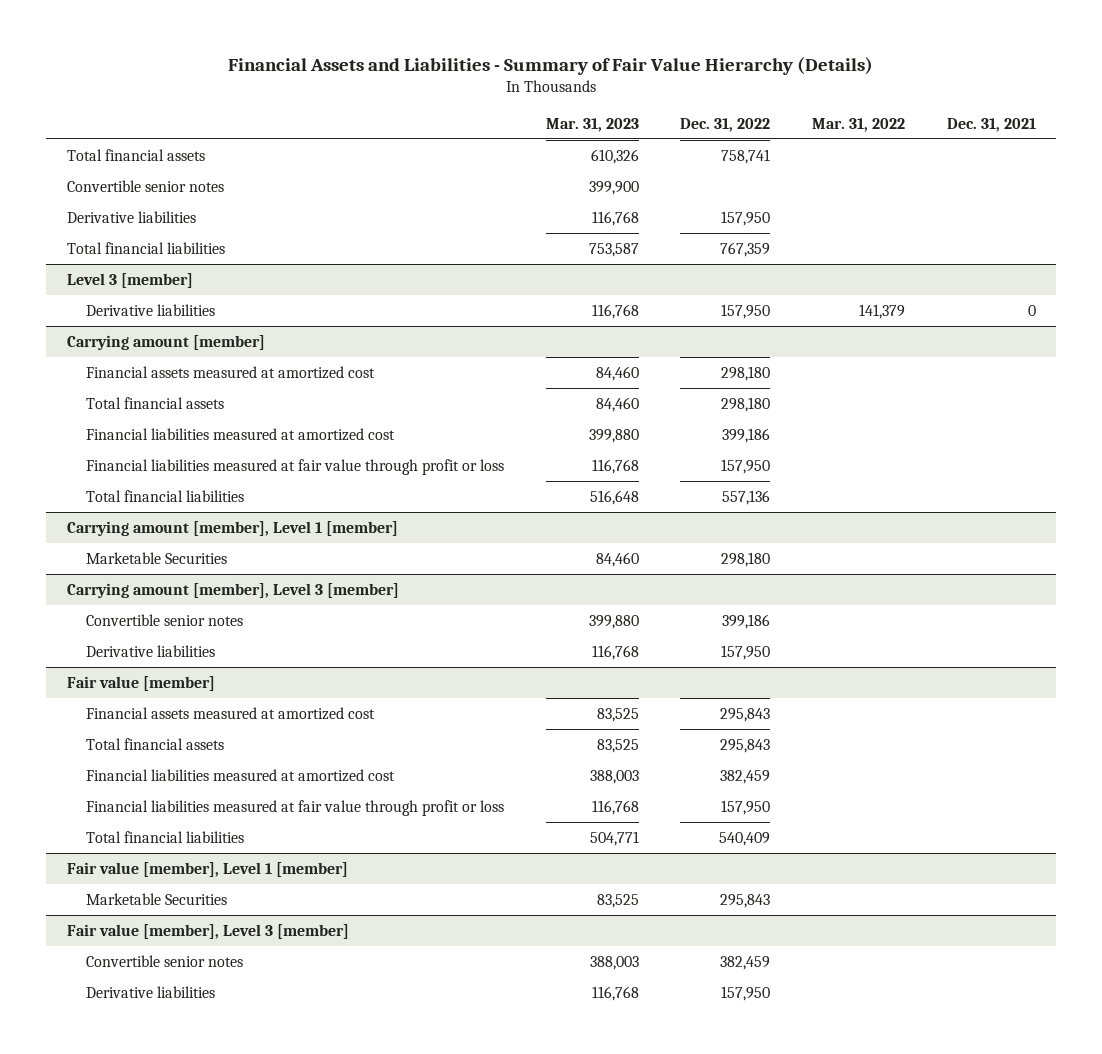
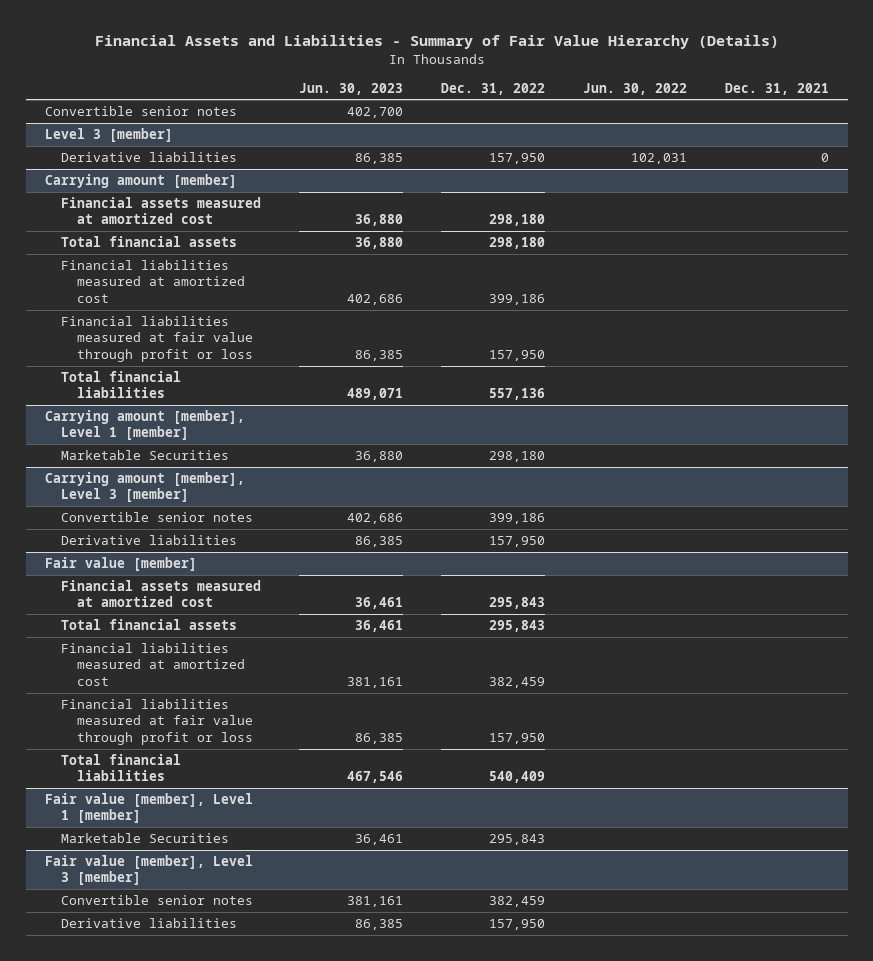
- | Mar. 31, 2023 | Dec. 31, 2022 | Mar. 31, 2022 | Dec. 31, 2021
+ | Jun. 30, 2023 | Dec. 31, 2022 | Jun. 30, 2022 | Dec. 31, 2021
- Total financial assets | 610,326 | 758,741 | |
- Derivative liabilities | 116,768 | 157,950 | |
- Total financial liabilities | 753,587 | 767,359 | |

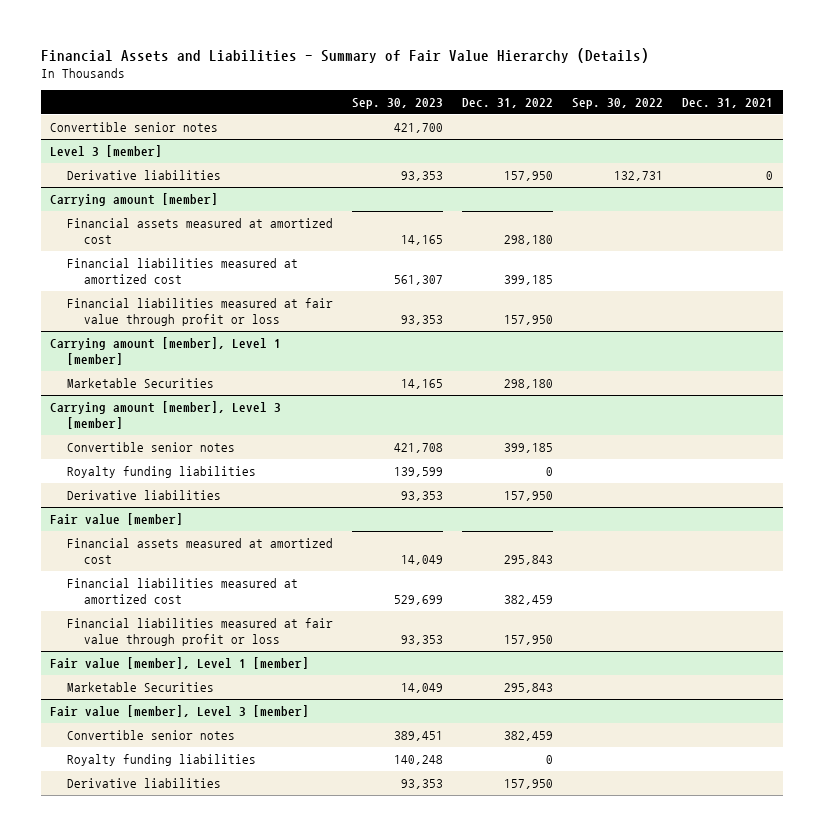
- | Jun. 30, 2023 | Dec. 31, 2022 | Jun. 30, 2022 | Dec. 31, 2021
+ | Sep. 30, 2023 | Dec. 31, 2022 | Sep. 30, 2022 | Dec. 31, 2021
@ Carrying amount [member]
- Total financial assets | 36,880 | 298,180 | |
- Financial liabilities measured at amortized cost | 402,686 | 399,186 | |
+ Financial liabilities measured at amortized cost | 561,307 | 399,185 | |
- Total financial liabilities | 489,071 | 557,136 | |
@ Carrying amount [member], Level 3 [member]
- Convertible senior notes | 402,686 | 399,186 | |
+ Convertible senior notes | 421,708 | 399,185 | |
+ Royalty funding liabilities | 139,599 | 0 | |
@ Fair value [member]
- Total financial assets | 36,461 | 295,843 | |
- Total financial liabilities | 467,546 | 540,409 | |
@ Fair value [member], Level 3 [member]
+ Royalty funding liabilities | 140,248 | 0 | |

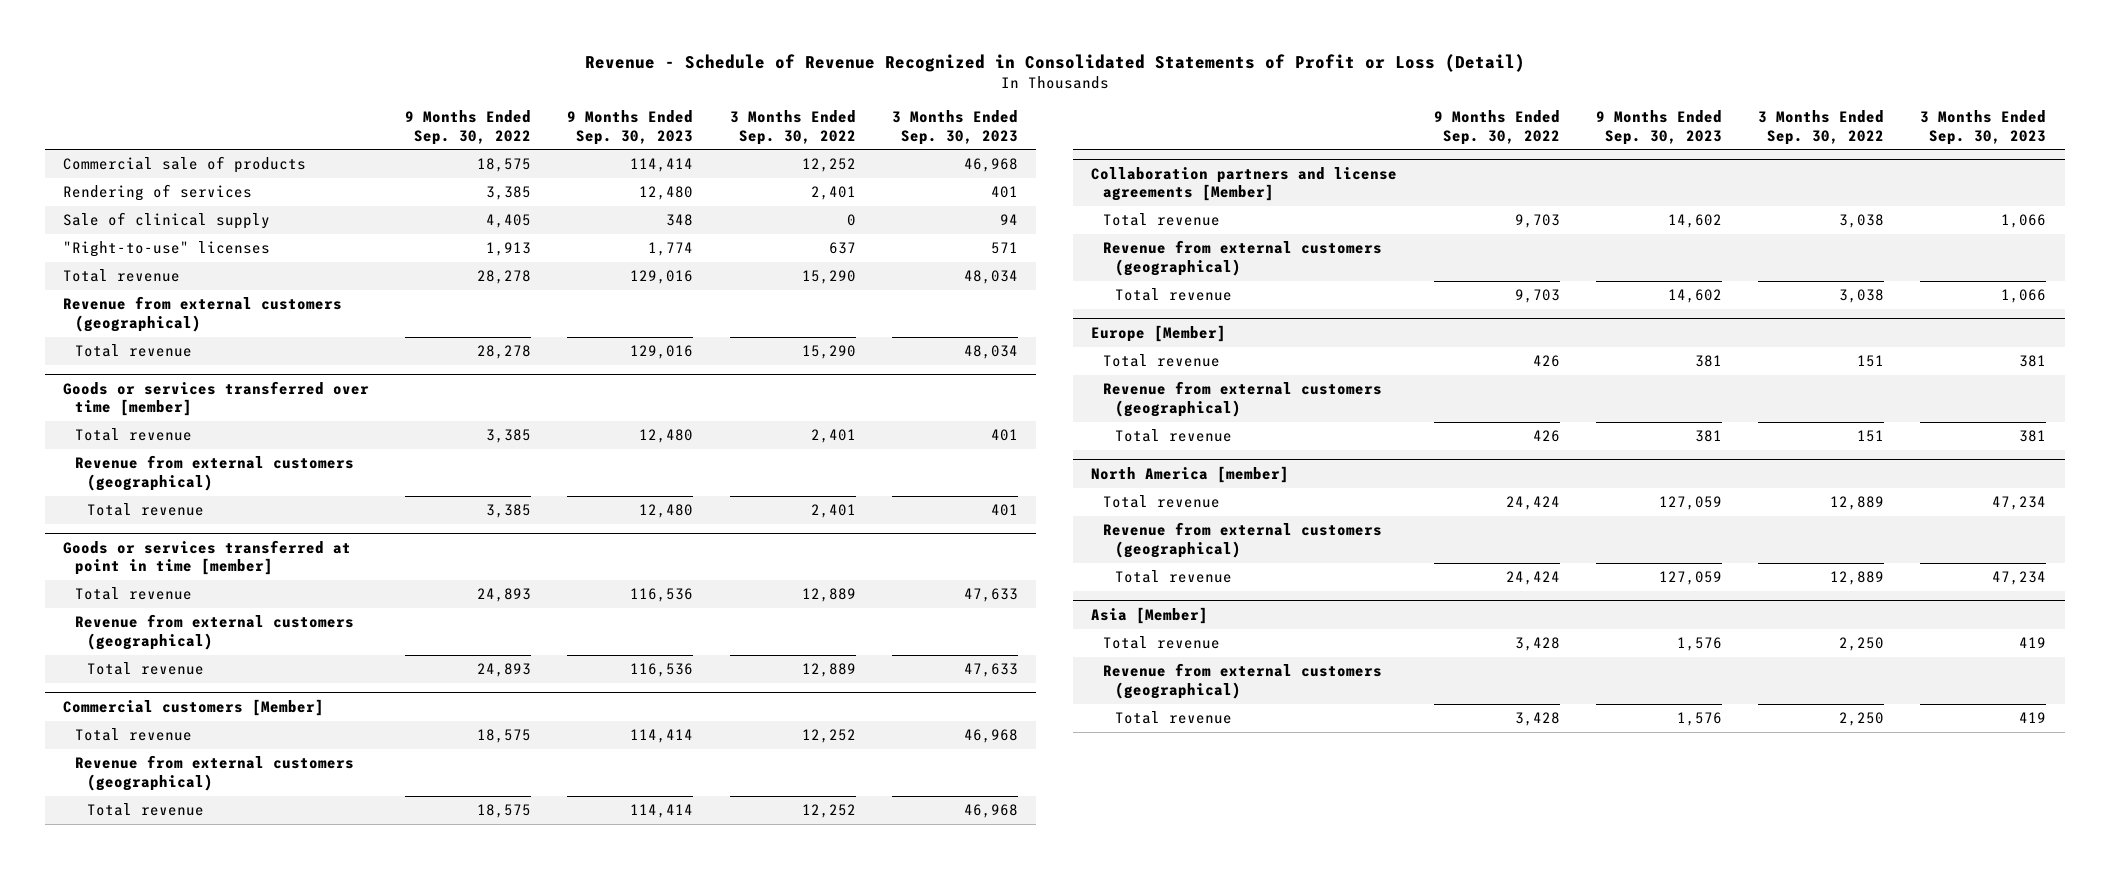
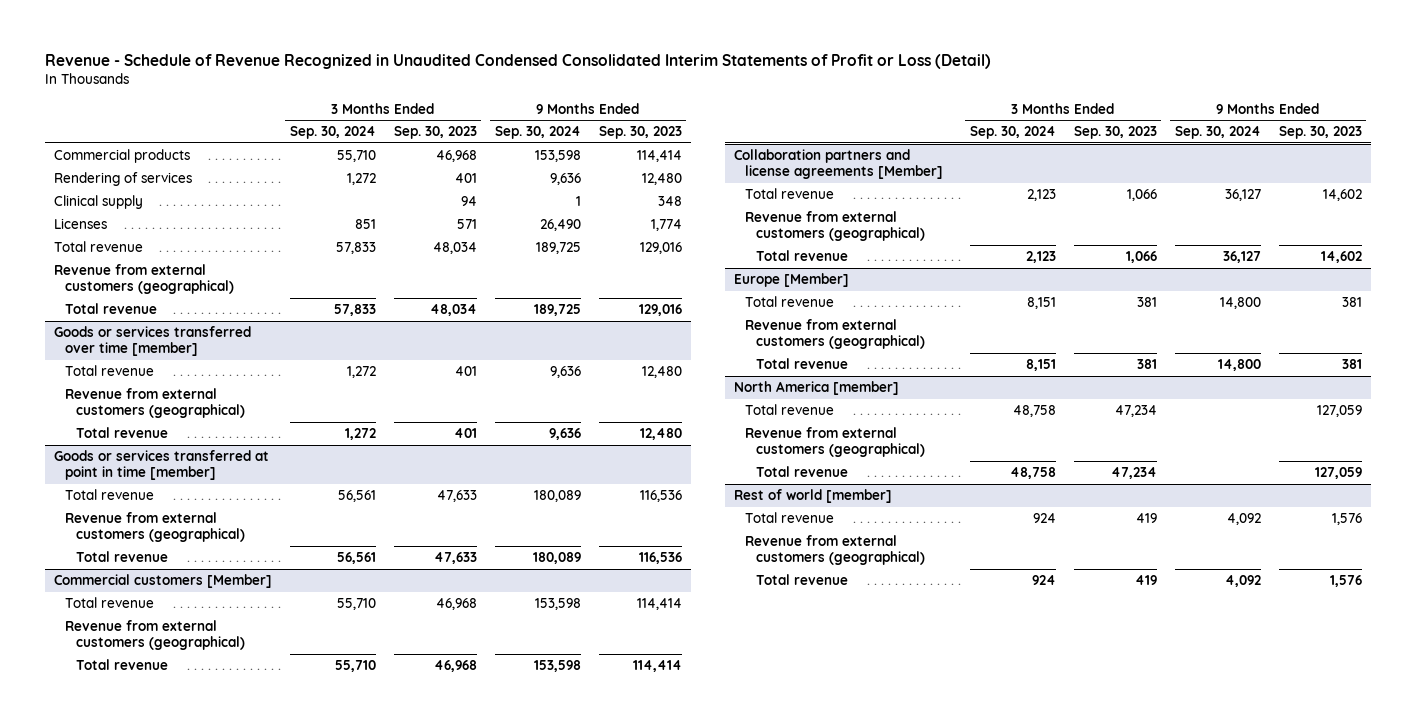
- Revenue - Schedule of Revenue Recognized in Consolidated Statements of Profit or Loss (Detail)
+ Revenue - Schedule of Revenue Recognized in Unaudited Condensed Consolidated Interim Statements of Profit or Loss (Detail)
- | 9 Months Ended Sep. 30, 2022 | 9 Months Ended Sep. 30, 2023 | 3 Months Ended Sep. 30, 2022 | 3 Months Ended Sep. 30, 2023
+ | 3 Months Ended Sep. 30, 2024 | 3 Months Ended Sep. 30, 2023 | 9 Months Ended Sep. 30, 2024 | 9 Months Ended Sep. 30, 2023
- Commercial sale of products | 18,575 | 114,414 | 12,252 | 46,968
+ Commercial products | 55,710 | 46,968 | 153,598 | 114,414
- Sale of clinical supply | 4,405 | 348 | 0 | 94
- "Right-to-use" licenses | 1,913 | 1,774 | 637 | 571
+ Clinical supply | | 94 | 1 | 348
+ Licenses | 851 | 571 | 26,490 | 1,774
- Asia [Member]
+ Rest of world [member]

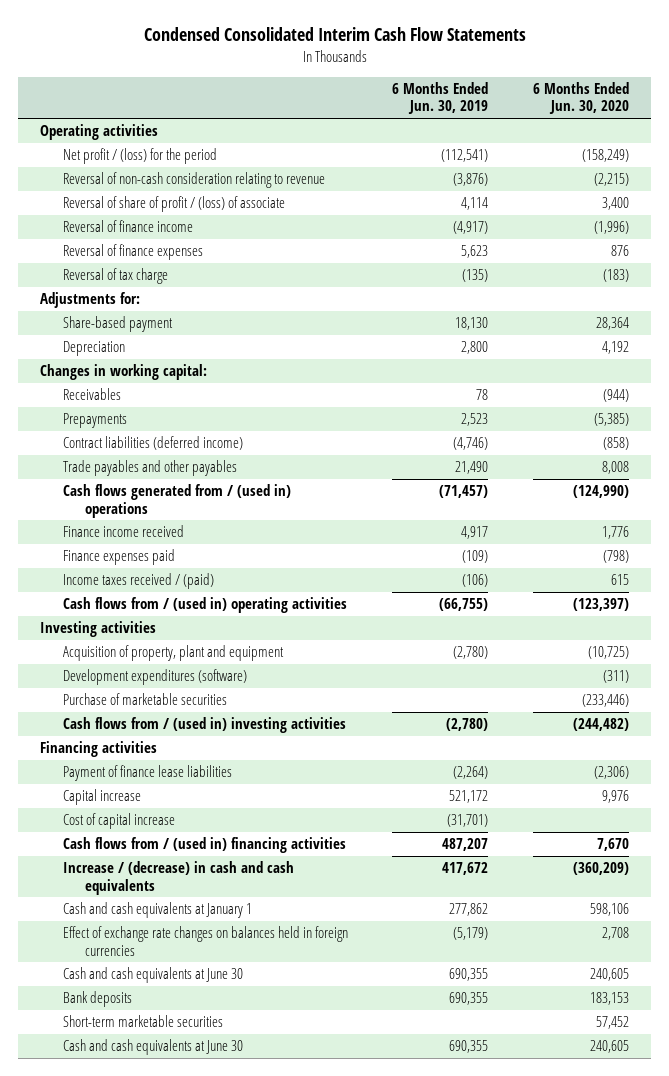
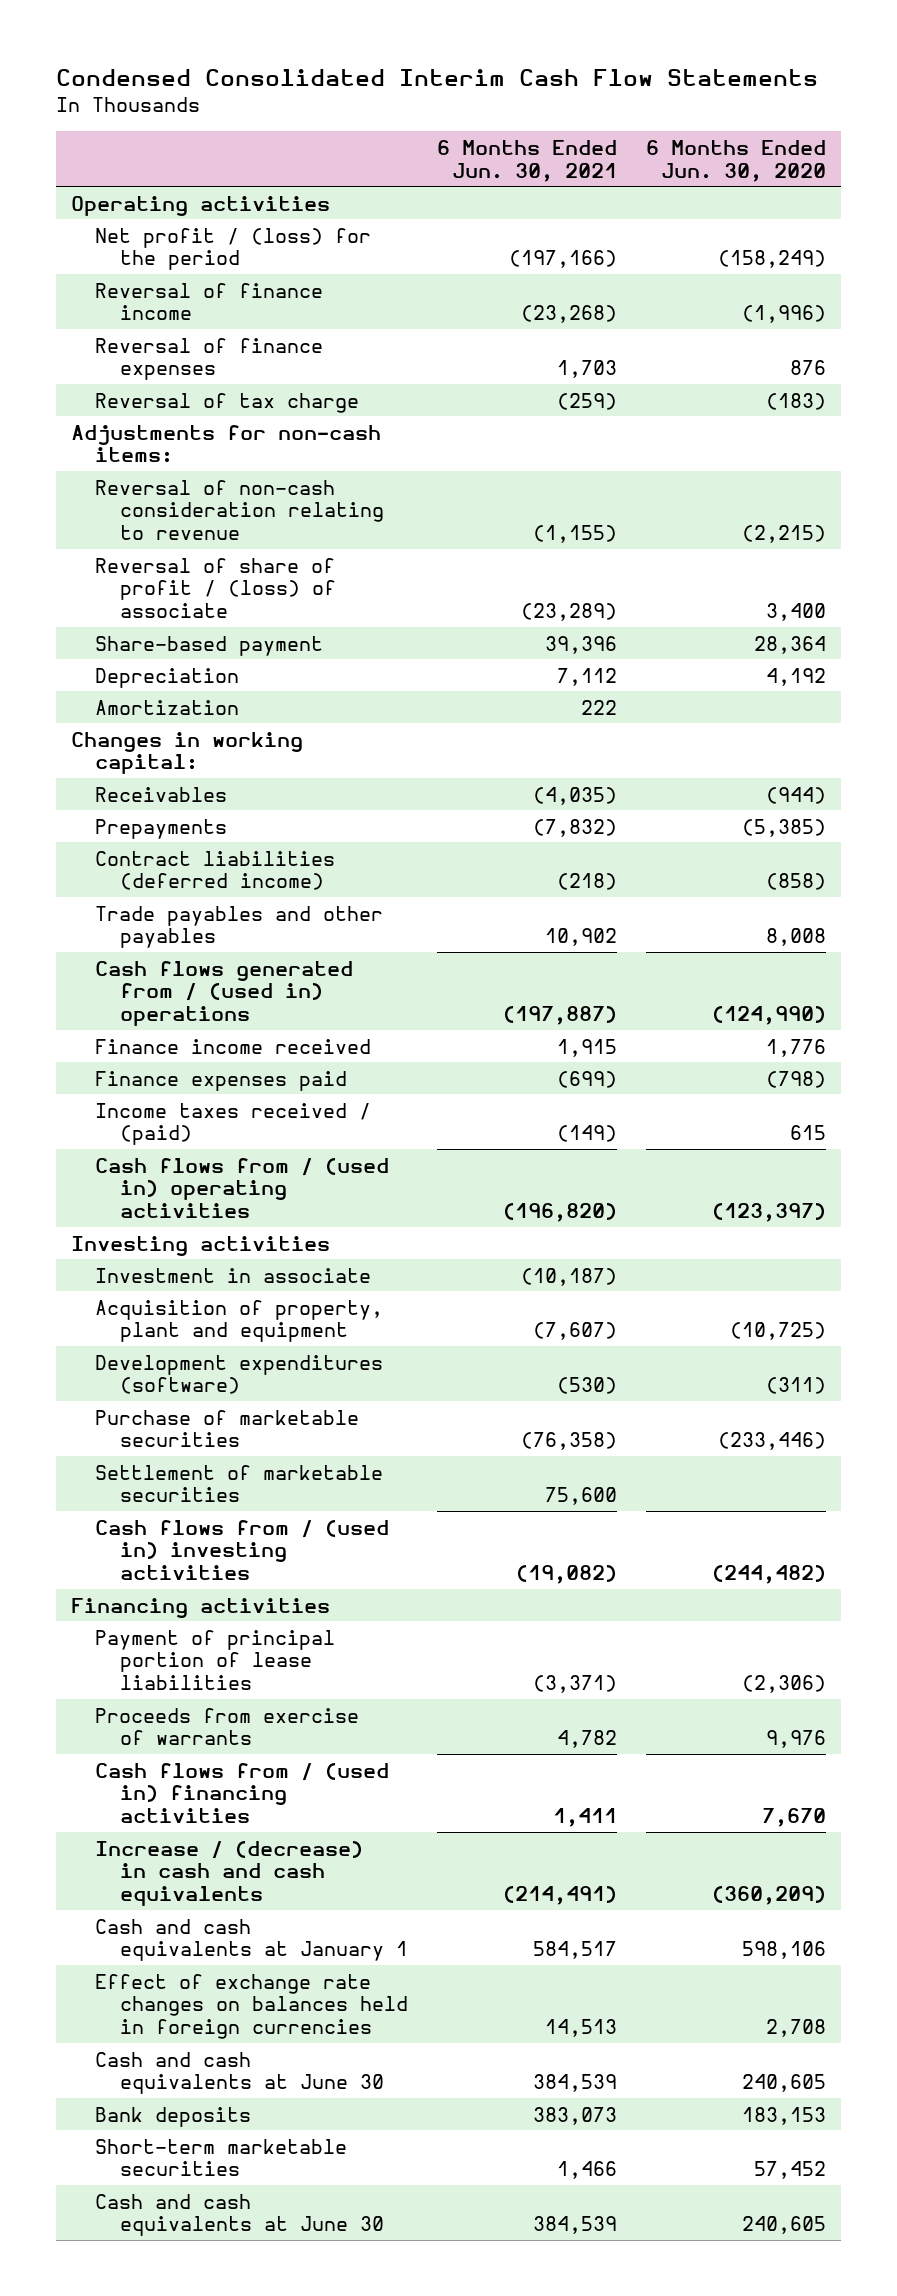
- | 6 Months Ended Jun. 30, 2019 | 6 Months Ended Jun. 30, 2020
+ | 6 Months Ended Jun. 30, 2021 | 6 Months Ended Jun. 30, 2020
- Adjustments for:
+ Adjustments for non-cash items:
moved down: Reversal of non-cash consideration relating to revenue | (1,155) | (2,215)
moved down: Reversal of share of profit / (loss) of associate | (23,289) | 3,400
+ Amortization | 222 |
+ Investment in associate | (10,187) |
+ Settlement of marketable securities | 75,600 |
- Payment of finance lease liabilities | (2,264) | (2,306)
- Capital increase | 521,172 | 9,976
- Cost of capital increase | (31,701) |
+ Payment of principal portion of lease liabilities | (3,371) | (2,306)
+ Proceeds from exercise of warrants | 4,782 | 9,976

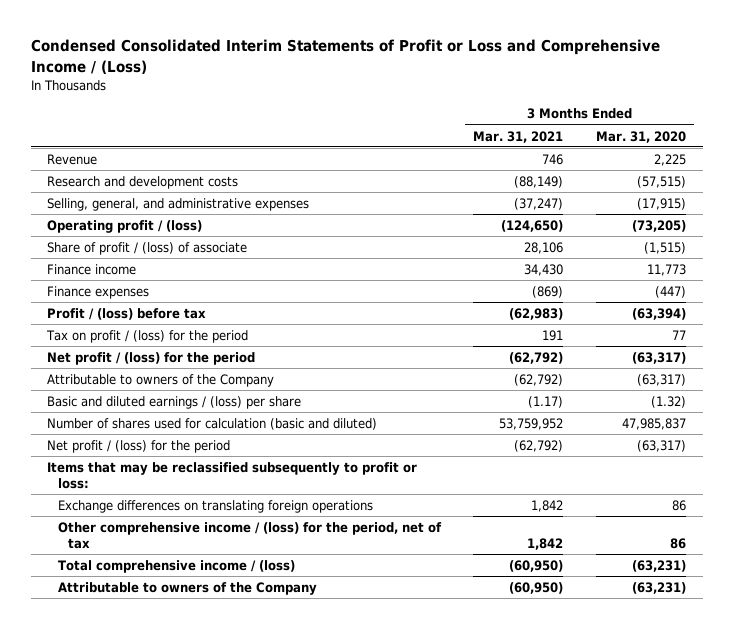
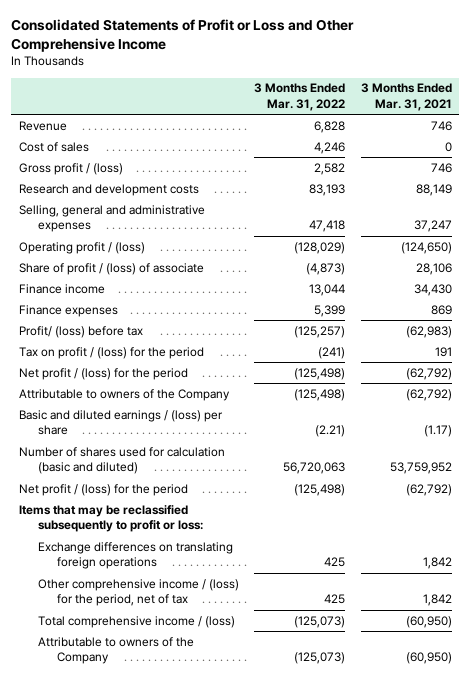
- Condensed Consolidated Interim Statements of Profit or Loss and Comprehensive Income / (Loss)
+ Consolidated Statements of Profit or Loss and Other Comprehensive Income
- | 3 Months Ended Mar. 31, 2021 | 3 Months Ended Mar. 31, 2020
+ | 3 Months Ended Mar. 31, 2022 | 3 Months Ended Mar. 31, 2021
- Research and development costs | (88,149) | (57,515)
- Selling, general, and administrative expenses | (37,247) | (17,915)
+ Cost of sales | 4,246 | 0
+ Gross profit / (loss) | 2,582 | 746
+ Research and development costs | 83,193 | 88,149
+ Selling, general and administrative expenses | 47,418 | 37,247
- Finance expenses | (869) | (447)
- Profit / (loss) before tax | (62,983) | (63,394)
+ Finance expenses | 5,399 | 869
+ Profit/ (loss) before tax | (125,257) | (62,983)

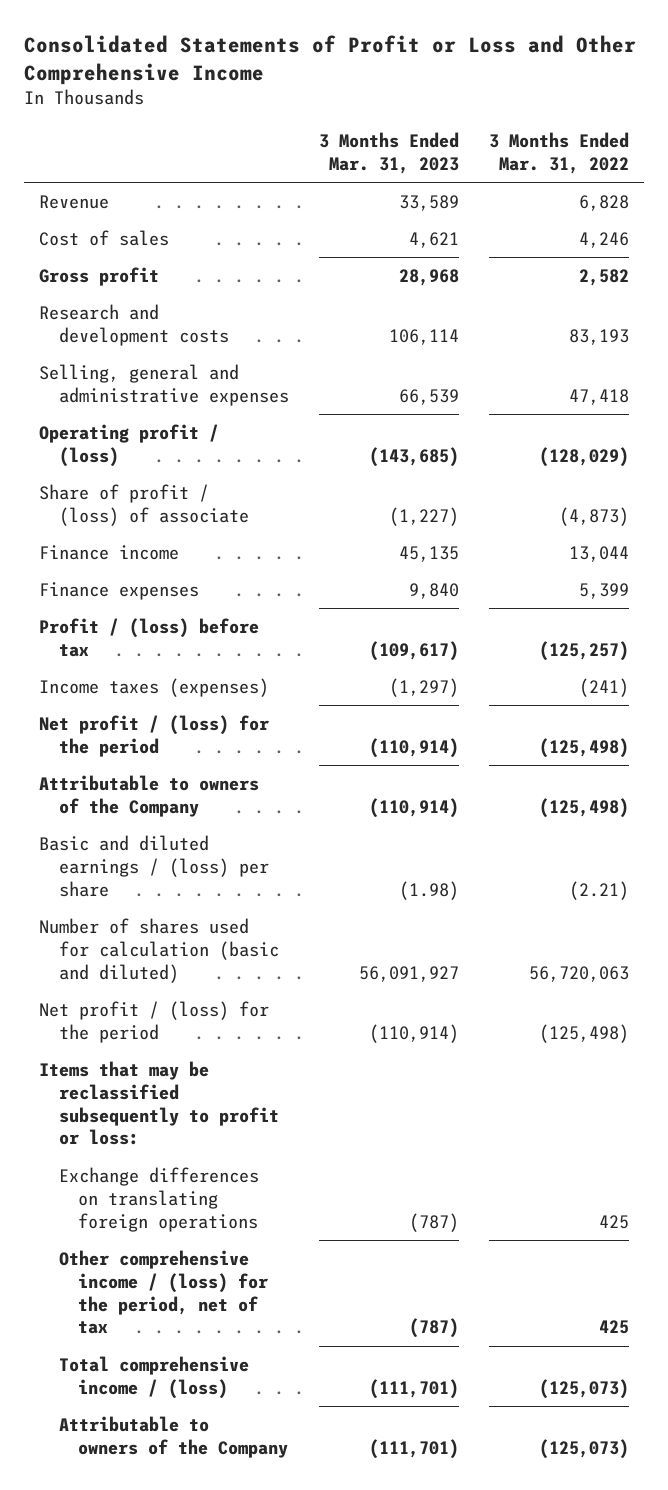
- | 3 Months Ended Mar. 31, 2022 | 3 Months Ended Mar. 31, 2021
+ | 3 Months Ended Mar. 31, 2023 | 3 Months Ended Mar. 31, 2022
- Gross profit / (loss) | 2,582 | 746
+ Gross profit | 28,968 | 2,582
- Profit/ (loss) before tax | (125,257) | (62,983)
- Tax on profit / (loss) for the period | (241) | 191
+ Profit / (loss) before tax | (109,617) | (125,257)
+ Income taxes (expenses) | (1,297) | (241)

